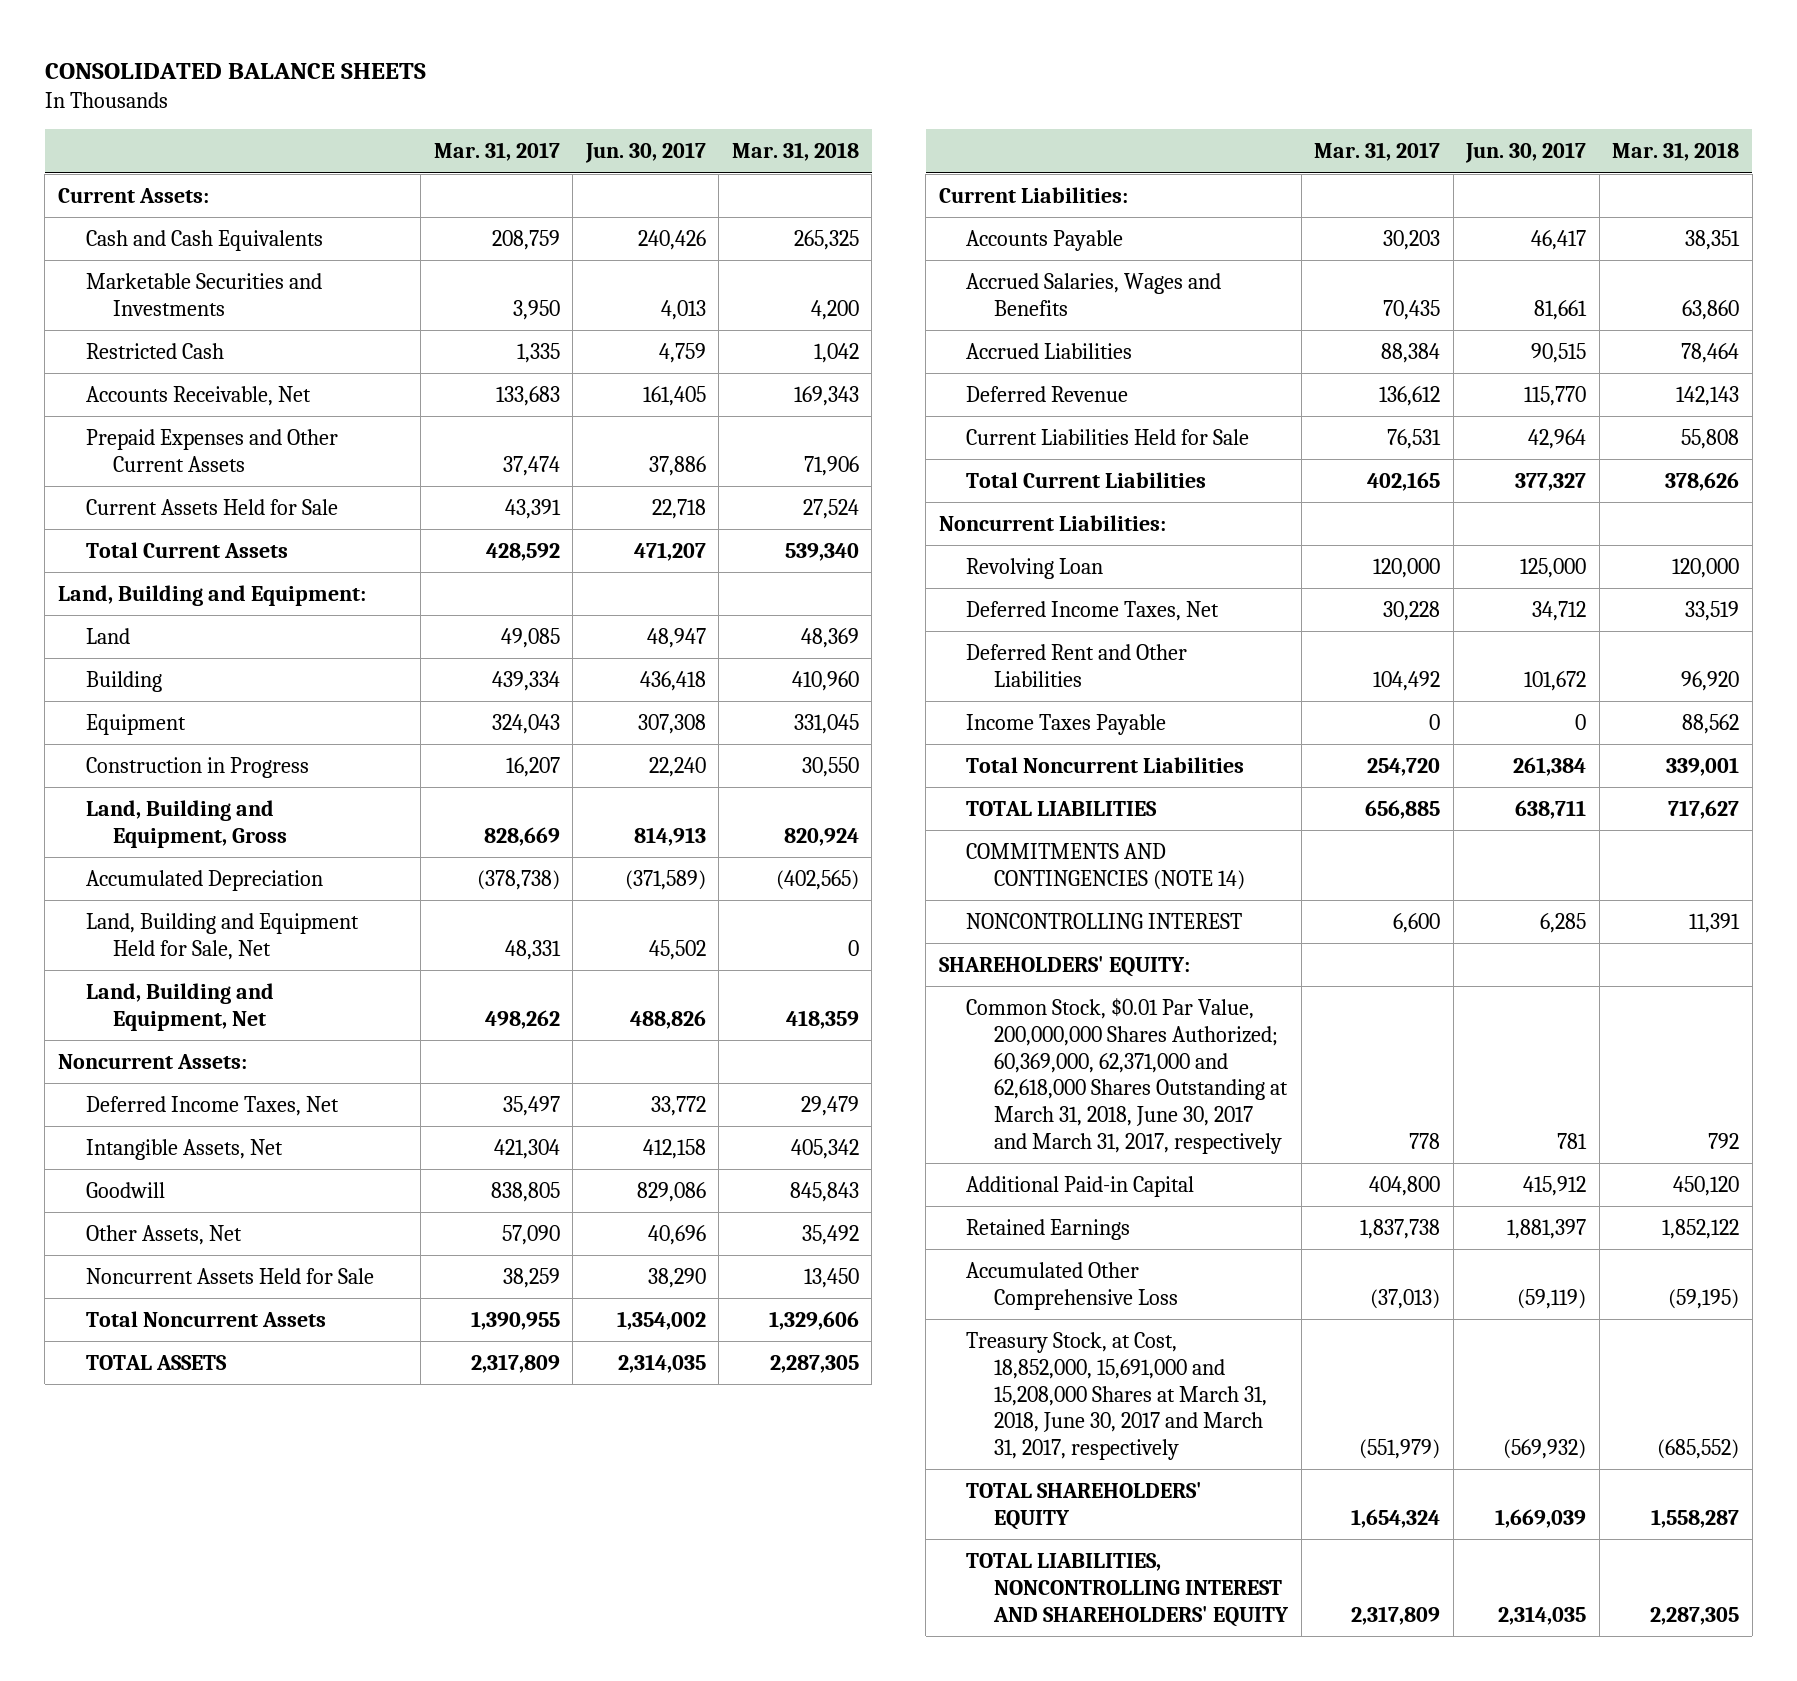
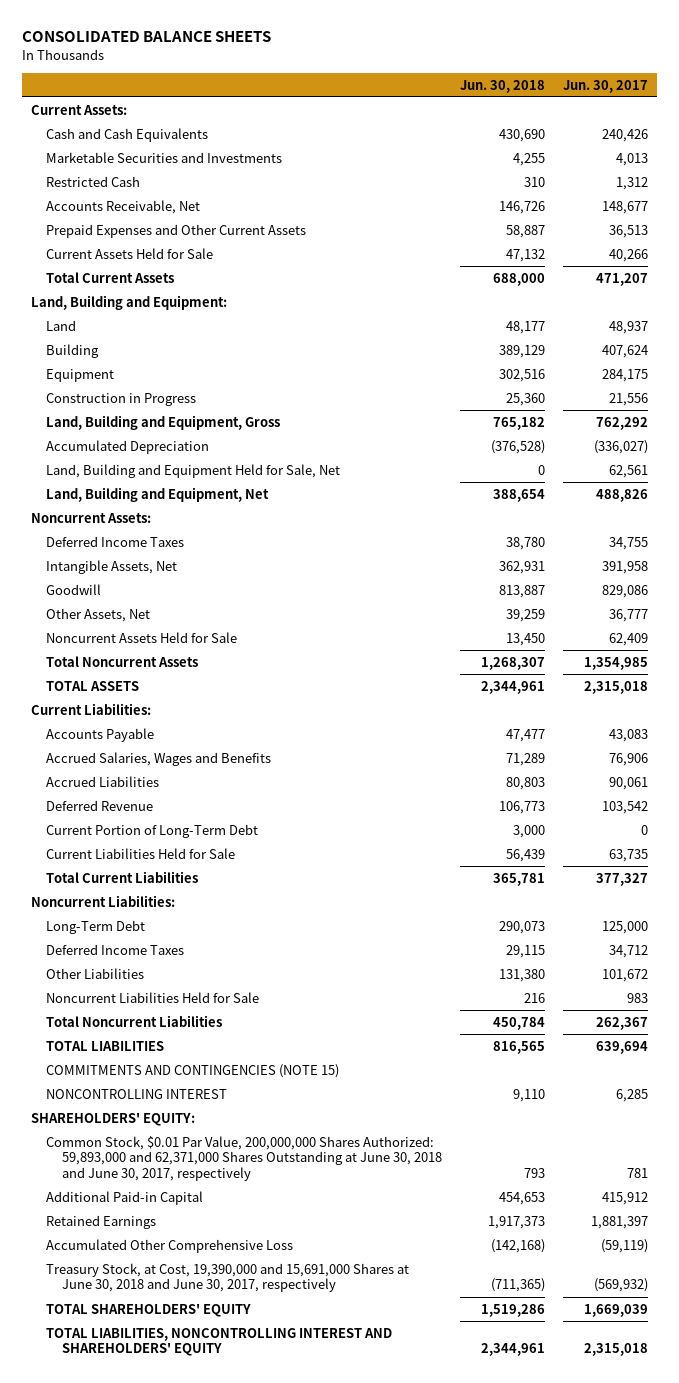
- | Mar. 31, 2017 | Jun. 30, 2017 | Mar. 31, 2018
+ | Jun. 30, 2018 | Jun. 30, 2017
- Restricted Cash | 1,335 | 4,759 | 1,042
- Accounts Receivable, Net | 133,683 | 161,405 | 169,343
- Prepaid Expenses and Other Current Assets | 37,474 | 37,886 | 71,906
- Current Assets Held for Sale | 43,391 | 22,718 | 27,524
+ Restricted Cash | 310 | 1,312
+ Accounts Receivable, Net | 146,726 | 148,677
+ Prepaid Expenses and Other Current Assets | 58,887 | 36,513
+ Current Assets Held for Sale | 47,132 | 40,266
- Land | 49,085 | 48,947 | 48,369
- Building | 439,334 | 436,418 | 410,960
- Equipment | 324,043 | 307,308 | 331,045
- Construction in Progress | 16,207 | 22,240 | 30,550
- Land, Building and Equipment, Gross | 828,669 | 814,913 | 820,924
- Accumulated Depreciation | (378,738) | (371,589) | (402,565)
- Land, Building and Equipment Held for Sale, Net | 48,331 | 45,502 | 0
+ Land | 48,177 | 48,937
+ Building | 389,129 | 407,624
+ Equipment | 302,516 | 284,175
+ Construction in Progress | 25,360 | 21,556
+ Land, Building and Equipment, Gross | 765,182 | 762,292
+ Accumulated Depreciation | (376,528) | (336,027)
+ Land, Building and Equipment Held for Sale, Net | 0 | 62,561
- Deferred Income Taxes, Net | 35,497 | 33,772 | 29,479
- Intangible Assets, Net | 421,304 | 412,158 | 405,342
+ Deferred Income Taxes | 38,780 | 34,755
+ Intangible Assets, Net | 362,931 | 391,958
- Other Assets, Net | 57,090 | 40,696 | 35,492
- Noncurrent Assets Held for Sale | 38,259 | 38,290 | 13,450
- Total Noncurrent Assets | 1,390,955 | 1,354,002 | 1,329,606
- TOTAL ASSETS | 2,317,809 | 2,314,035 | 2,287,305
+ Other Assets, Net | 39,259 | 36,777
+ Noncurrent Assets Held for Sale | 13,450 | 62,409
+ Total Noncurrent Assets | 1,268,307 | 1,354,985
+ TOTAL ASSETS | 2,344,961 | 2,315,018
- Accounts Payable | 30,203 | 46,417 | 38,351
- Accrued Salaries, Wages and Benefits | 70,435 | 81,661 | 63,860
- Accrued Liabilities | 88,384 | 90,515 | 78,464
- Deferred Revenue | 136,612 | 115,770 | 142,143
- Current Liabilities Held for Sale | 76,531 | 42,964 | 55,808
+ Accounts Payable | 47,477 | 43,083
+ Accrued Salaries, Wages and Benefits | 71,289 | 76,906
+ Accrued Liabilities | 80,803 | 90,061
+ Deferred Revenue | 106,773 | 103,542
+ Current Portion of Long-Term Debt | 3,000 | 0
+ Current Liabilities Held for Sale | 56,439 | 63,735
- Revolving Loan | 120,000 | 125,000 | 120,000
- Deferred Income Taxes, Net | 30,228 | 34,712 | 33,519
- Deferred Rent and Other Liabilities | 104,492 | 101,672 | 96,920
- Income Taxes Payable | 0 | 0 | 88,562
- Total Noncurrent Liabilities | 254,720 | 261,384 | 339,001
- TOTAL LIABILITIES | 656,885 | 638,711 | 717,627
- COMMITMENTS AND CONTINGENCIES (NOTE 14)
+ Long-Term Debt | 290,073 | 125,000
+ Deferred Income Taxes | 29,115 | 34,712
+ Other Liabilities | 131,380 | 101,672
+ Noncurrent Liabilities Held for Sale | 216 | 983
+ Total Noncurrent Liabilities | 450,784 | 262,367
+ TOTAL LIABILITIES | 816,565 | 639,694
+ COMMITMENTS AND CONTINGENCIES (NOTE 15)
- Common Stock, $0.01 Par Value, 200,000,000 Shares Authorized; 60,369,000, 62,371,000 and 62,618,000 Shares Outstanding at March 31, 2018, June 30, 2017 and March 31, 2017, respectively | 778 | 781 | 792
+ Common Stock, $0.01 Par Value, 200,000,000 Shares Authorized: 59,893,000 and 62,371,000 Shares Outstanding at June 30, 2018 and June 30, 2017, respectively | 793 | 781
- Treasury Stock, at Cost, 18,852,000, 15,691,000 and 15,208,000 Shares at March 31, 2018, June 30, 2017 and March 31, 2017, respectively | (551,979) | (569,932) | (685,552)
+ Treasury Stock, at Cost, 19,390,000 and 15,691,000 Shares at June 30, 2018 and June 30, 2017, respectively | (711,365) | (569,932)
- TOTAL LIABILITIES, NONCONTROLLING INTEREST AND SHAREHOLDERS' EQUITY | 2,317,809 | 2,314,035 | 2,287,305
+ TOTAL LIABILITIES, NONCONTROLLING INTEREST AND SHAREHOLDERS' EQUITY | 2,344,961 | 2,315,018

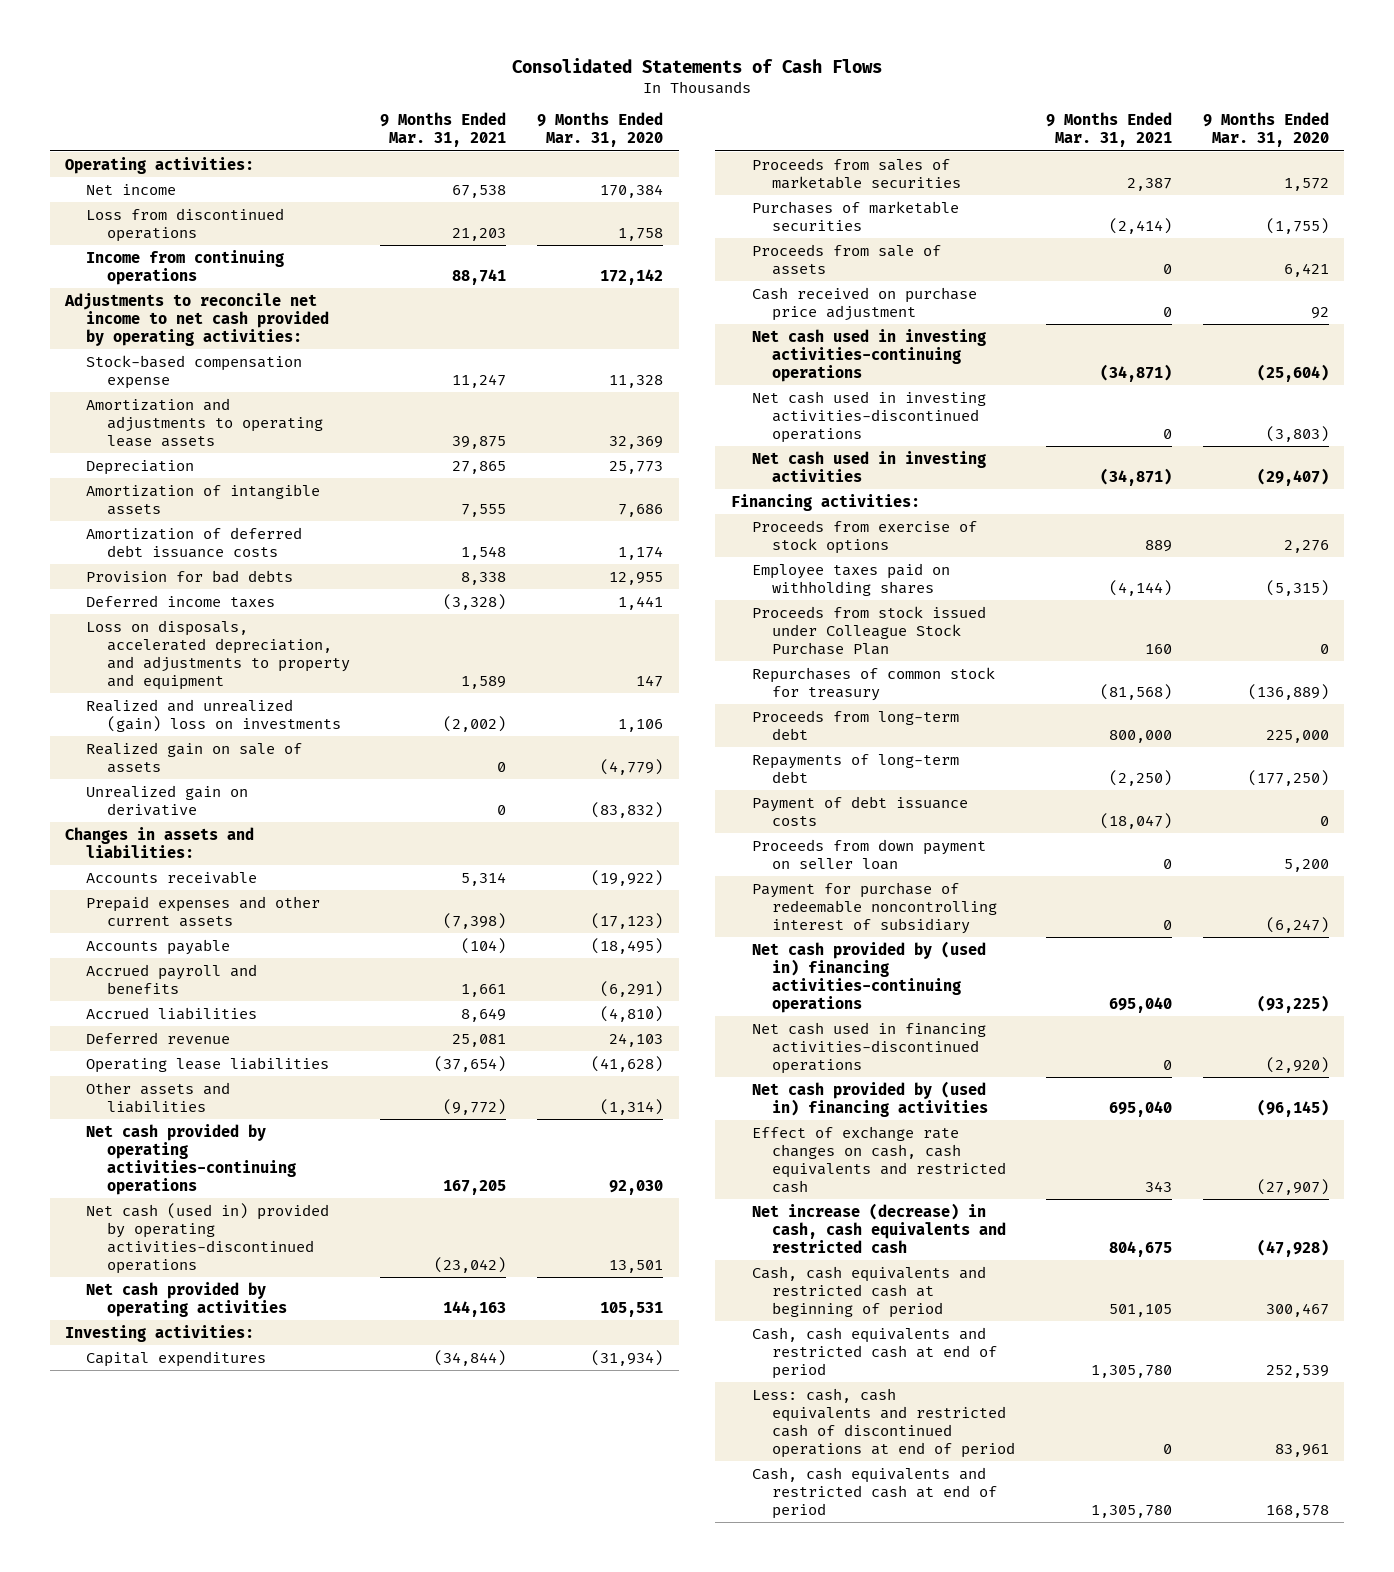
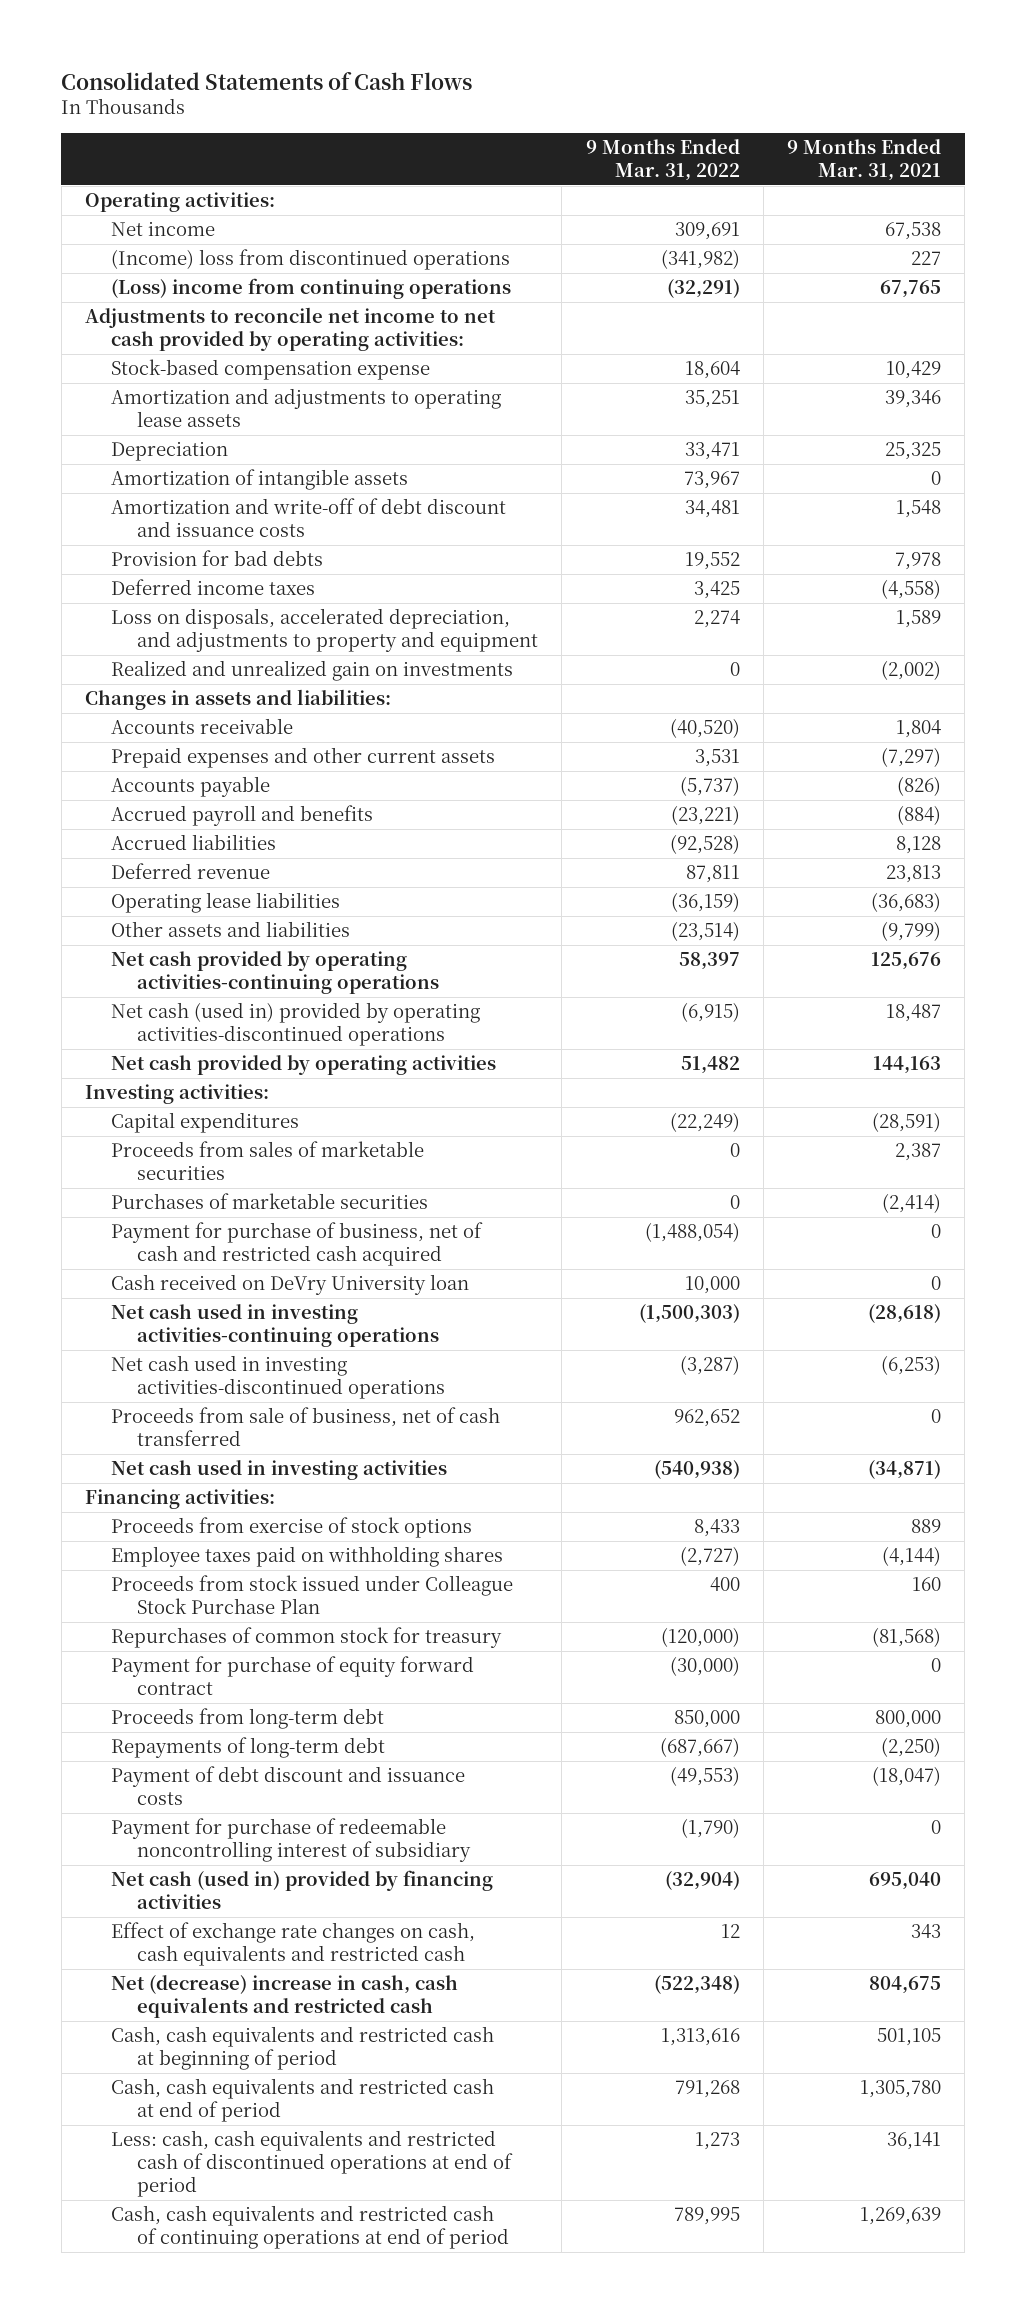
- | 9 Months Ended Mar. 31, 2021 | 9 Months Ended Mar. 31, 2020
+ | 9 Months Ended Mar. 31, 2022 | 9 Months Ended Mar. 31, 2021
- Loss from discontinued operations | 21,203 | 1,758
- Income from continuing operations | 88,741 | 172,142
+ (Income) loss from discontinued operations | (341,982) | 227
+ (Loss) income from continuing operations | (32,291) | 67,765
- Stock-based compensation expense | 11,247 | 11,328
- Amortization and adjustments to operating lease assets | 39,875 | 32,369
- Depreciation | 27,865 | 25,773
- Amortization of intangible assets | 7,555 | 7,686
- Amortization of deferred debt issuance costs | 1,548 | 1,174
- Provision for bad debts | 8,338 | 12,955
- Deferred income taxes | (3,328) | 1,441
+ Stock-based compensation expense | 18,604 | 10,429
+ Amortization and adjustments to operating lease assets | 35,251 | 39,346
+ Depreciation | 33,471 | 25,325
+ Amortization of intangible assets | 73,967 | 0
+ Amortization and write-off of debt discount and issuance costs | 34,481 | 1,548
+ Provision for bad debts | 19,552 | 7,978
+ Deferred income taxes | 3,425 | (4,558)
- Realized and unrealized (gain) loss on investments | (2,002) | 1,106
- Realized gain on sale of assets | 0 | (4,779)
- Unrealized gain on derivative | 0 | (83,832)
+ Realized and unrealized gain on investments | 0 | (2,002)
- Accounts receivable | 5,314 | (19,922)
- Prepaid expenses and other current assets | (7,398) | (17,123)
- Accounts payable | (104) | (18,495)
- Accrued payroll and benefits | 1,661 | (6,291)
- Accrued liabilities | 8,649 | (4,810)
- Deferred revenue | 25,081 | 24,103
- Operating lease liabilities | (37,654) | (41,628)
- Other assets and liabilities | (9,772) | (1,314)
- Net cash provided by operating activities-continuing operations | 167,205 | 92,030
- Net cash (used in) provided by operating activities-discontinued operations | (23,042) | 13,501
+ Accounts receivable | (40,520) | 1,804
+ Prepaid expenses and other current assets | 3,531 | (7,297)
+ Accounts payable | (5,737) | (826)
+ Accrued payroll and benefits | (23,221) | (884)
+ Accrued liabilities | (92,528) | 8,128
+ Deferred revenue | 87,811 | 23,813
+ Operating lease liabilities | (36,159) | (36,683)
+ Other assets and liabilities | (23,514) | (9,799)
+ Net cash provided by operating activities-continuing operations | 58,397 | 125,676
+ Net cash (used in) provided by operating activities-discontinued operations | (6,915) | 18,487
- Capital expenditures | (34,844) | (31,934)
+ Capital expenditures | (22,249) | (28,591)
- Proceeds from sale of assets | 0 | 6,421
- Cash received on purchase price adjustment | 0 | 92
- Net cash used in investing activities-continuing operations | (34,871) | (25,604)
- Net cash used in investing activities-discontinued operations | 0 | (3,803)
+ Payment for purchase of business, net of cash and restricted cash acquired | (1,488,054) | 0
+ Cash received on DeVry University loan | 10,000 | 0
+ Net cash used in investing activities-continuing operations | (1,500,303) | (28,618)
+ Net cash used in investing activities-discontinued operations | (3,287) | (6,253)
+ Proceeds from sale of business, net of cash transferred | 962,652 | 0
+ Payment for purchase of equity forward contract | (30,000) | 0
- Payment of debt issuance costs | (18,047) | 0
- Proceeds from down payment on seller loan | 0 | 5,200
+ Payment of debt discount and issuance costs | (49,553) | (18,047)
- Net cash provided by (used in) financing activities-continuing operations | 695,040 | (93,225)
- Net cash used in financing activities-discontinued operations | 0 | (2,920)
- Net cash provided by (used in) financing activities | 695,040 | (96,145)
+ Net cash (used in) provided by financing activities | (32,904) | 695,040
- Net increase (decrease) in cash, cash equivalents and restricted cash | 804,675 | (47,928)
+ Net (decrease) increase in cash, cash equivalents and restricted cash | (522,348) | 804,675
- Less: cash, cash equivalents and restricted cash of discontinued operations at end of period | 0 | 83,961
- Cash, cash equivalents and restricted cash at end of period | 1,305,780 | 168,578
+ Less: cash, cash equivalents and restricted cash of discontinued operations at end of period | 1,273 | 36,141
+ Cash, cash equivalents and restricted cash of continuing operations at end of period | 789,995 | 1,269,639

